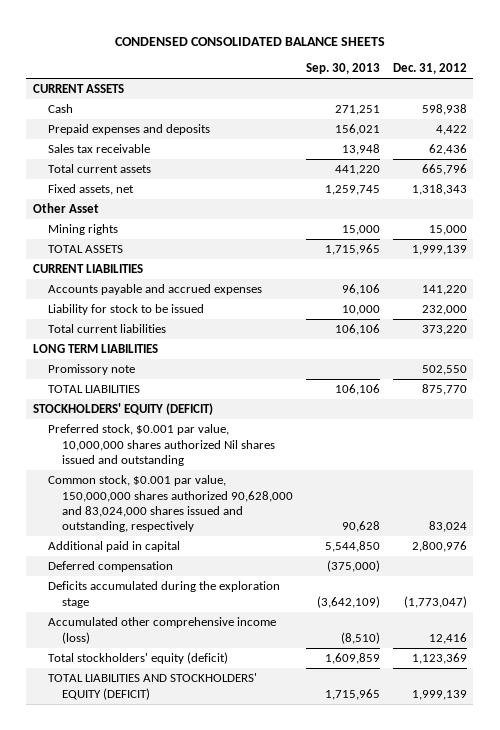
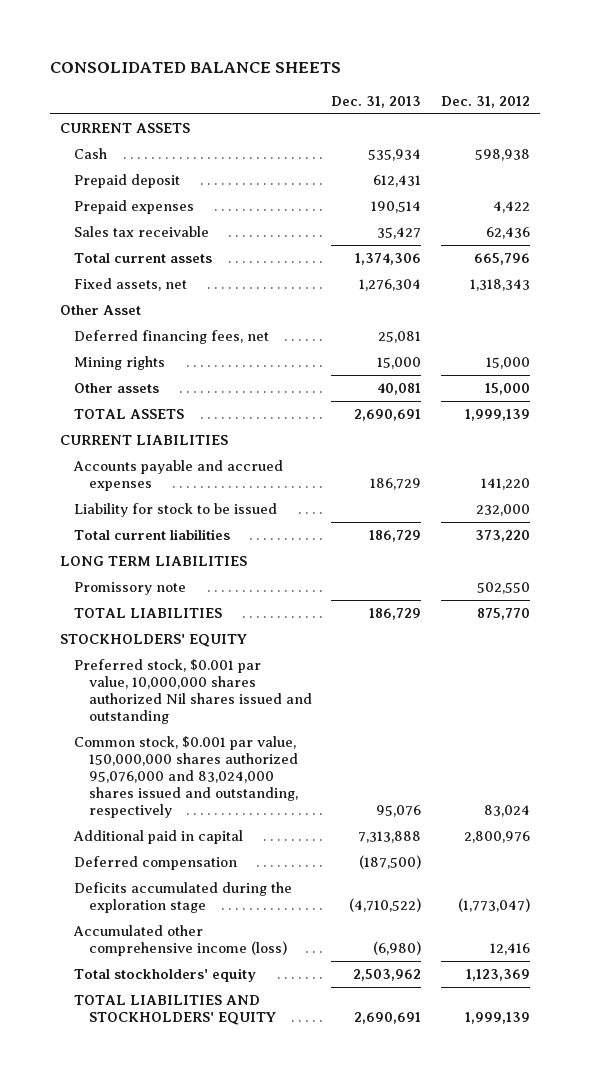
- CONDENSED CONSOLIDATED BALANCE SHEETS
+ CONSOLIDATED BALANCE SHEETS
- | Sep. 30, 2013 | Dec. 31, 2012
+ | Dec. 31, 2013 | Dec. 31, 2012
- Prepaid expenses and deposits | 156,021 | 4,422
+ Prepaid deposit | 612,431 |
+ Prepaid expenses | 190,514 | 4,422
+ Deferred financing fees, net | 25,081 |
+ Other assets | 40,081 | 15,000
- STOCKHOLDERS' EQUITY (DEFICIT)
+ STOCKHOLDERS' EQUITY
- Common stock, $0.001 par value, 150,000,000 shares authorized 90,628,000 and 83,024,000 shares issued and outstanding, respectively | 90,628 | 83,024
+ Common stock, $0.001 par value, 150,000,000 shares authorized 95,076,000 and 83,024,000 shares issued and outstanding, respectively | 95,076 | 83,024
- Total stockholders' equity (deficit) | 1,609,859 | 1,123,369
- TOTAL LIABILITIES AND STOCKHOLDERS' EQUITY (DEFICIT) | 1,715,965 | 1,999,139
+ Total stockholders' equity | 2,503,962 | 1,123,369
+ TOTAL LIABILITIES AND STOCKHOLDERS' EQUITY | 2,690,691 | 1,999,139

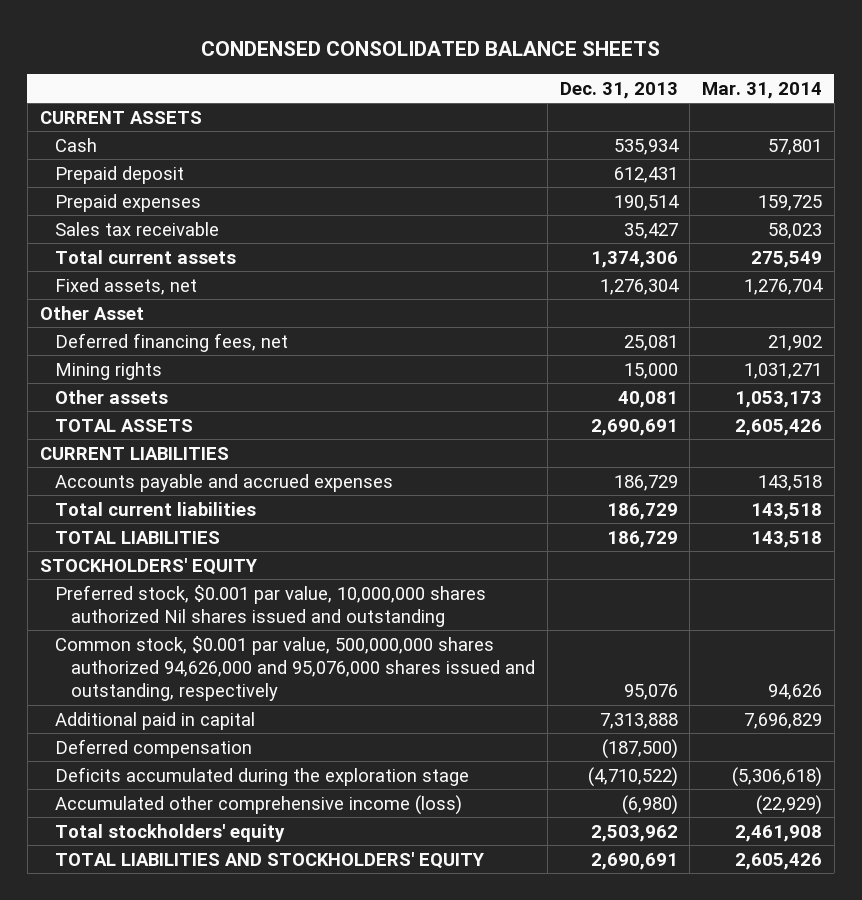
- CONSOLIDATED BALANCE SHEETS
+ CONDENSED CONSOLIDATED BALANCE SHEETS
- | Dec. 31, 2013 | Dec. 31, 2012
+ | Dec. 31, 2013 | Mar. 31, 2014
- Liability for stock to be issued | | 232,000
- LONG TERM LIABILITIES
- Promissory note | | 502,550
- Common stock, $0.001 par value, 150,000,000 shares authorized 95,076,000 and 83,024,000 shares issued and outstanding, respectively | 95,076 | 83,024
+ Common stock, $0.001 par value, 500,000,000 shares authorized 94,626,000 and 95,076,000 shares issued and outstanding, respectively | 95,076 | 94,626

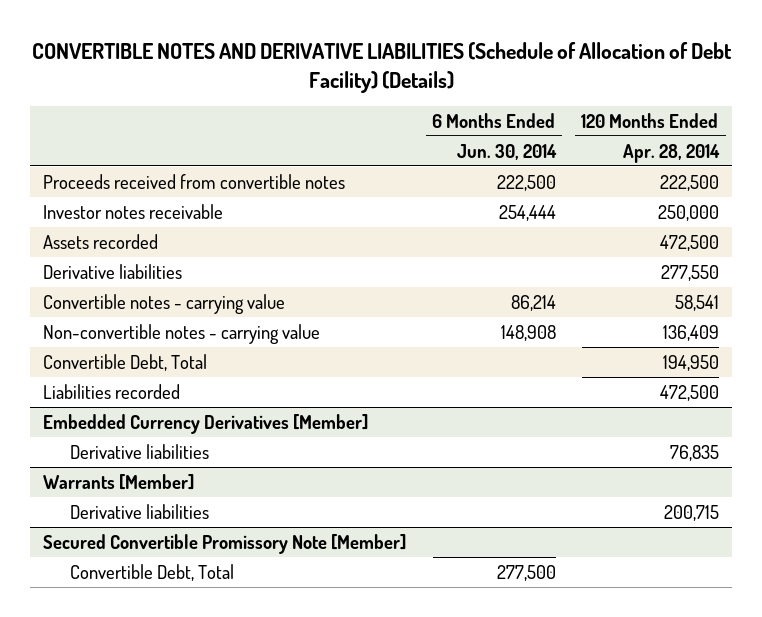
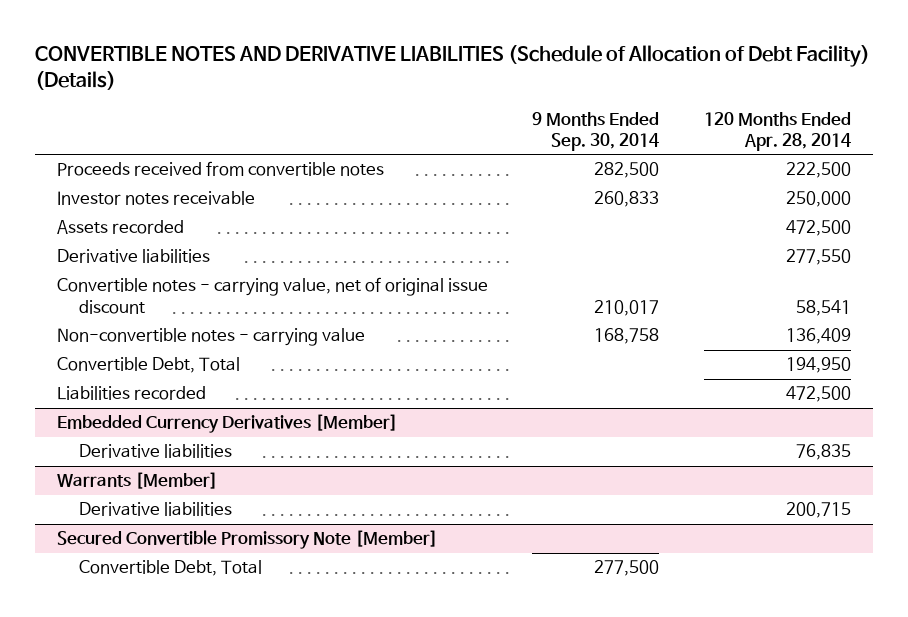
- | 6 Months Ended Jun. 30, 2014 | 120 Months Ended Apr. 28, 2014
+ | 9 Months Ended Sep. 30, 2014 | 120 Months Ended Apr. 28, 2014
- Convertible notes - carrying value | 86,214 | 58,541
+ Convertible notes - carrying value, net of original issue discount | 210,017 | 58,541

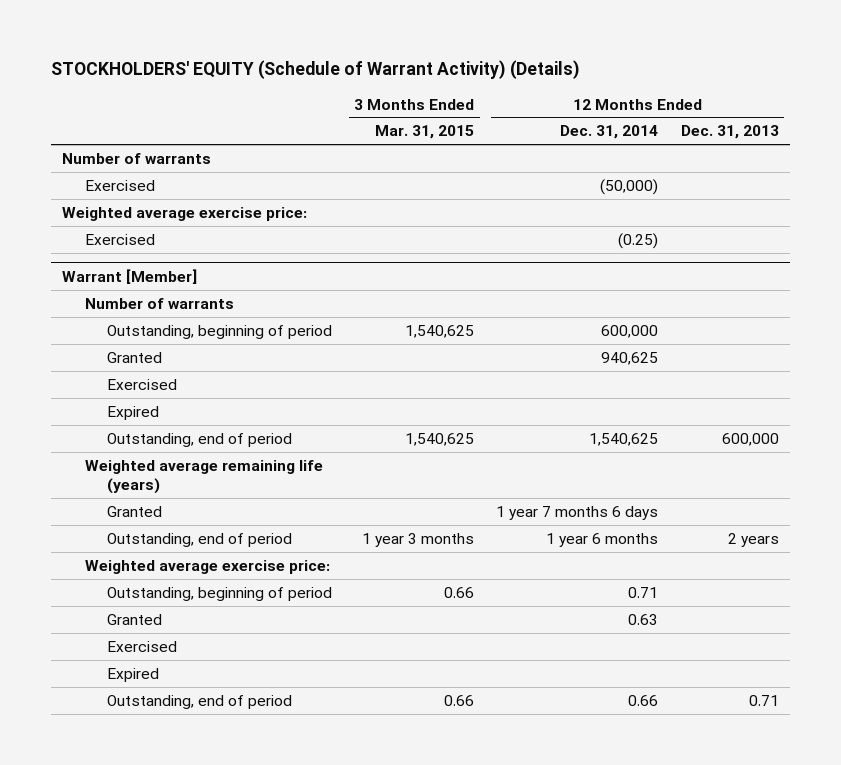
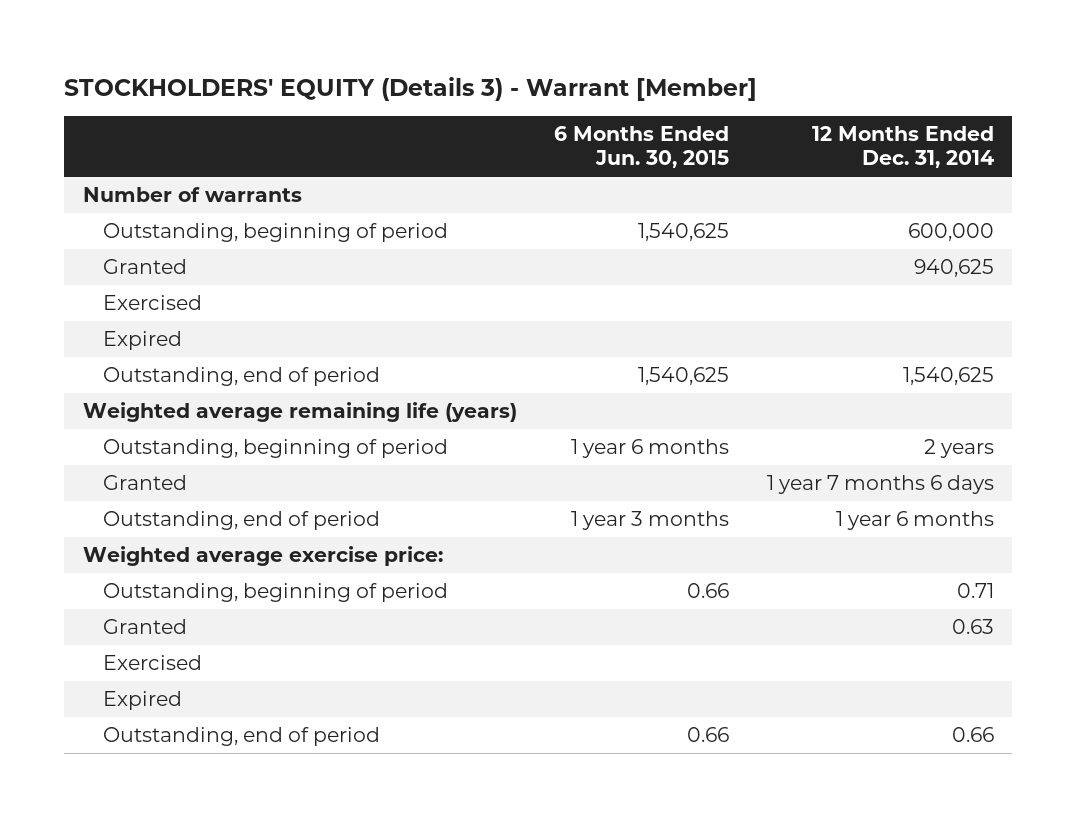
- STOCKHOLDERS' EQUITY (Schedule of Warrant Activity) (Details)
+ STOCKHOLDERS' EQUITY (Details 3) - Warrant [Member]
- | 3 Months Ended Mar. 31, 2015 | 12 Months Ended Dec. 31, 2014 | 12 Months Ended Dec. 31, 2013
+ | 6 Months Ended Jun. 30, 2015 | 12 Months Ended Dec. 31, 2014
- Exercised | | (50,000) |
- Weighted average exercise price:
- Exercised | | (0.25) |
- Warrant [Member]
- Number of warrants
+ Outstanding, beginning of period | 1 year 6 months | 2 years

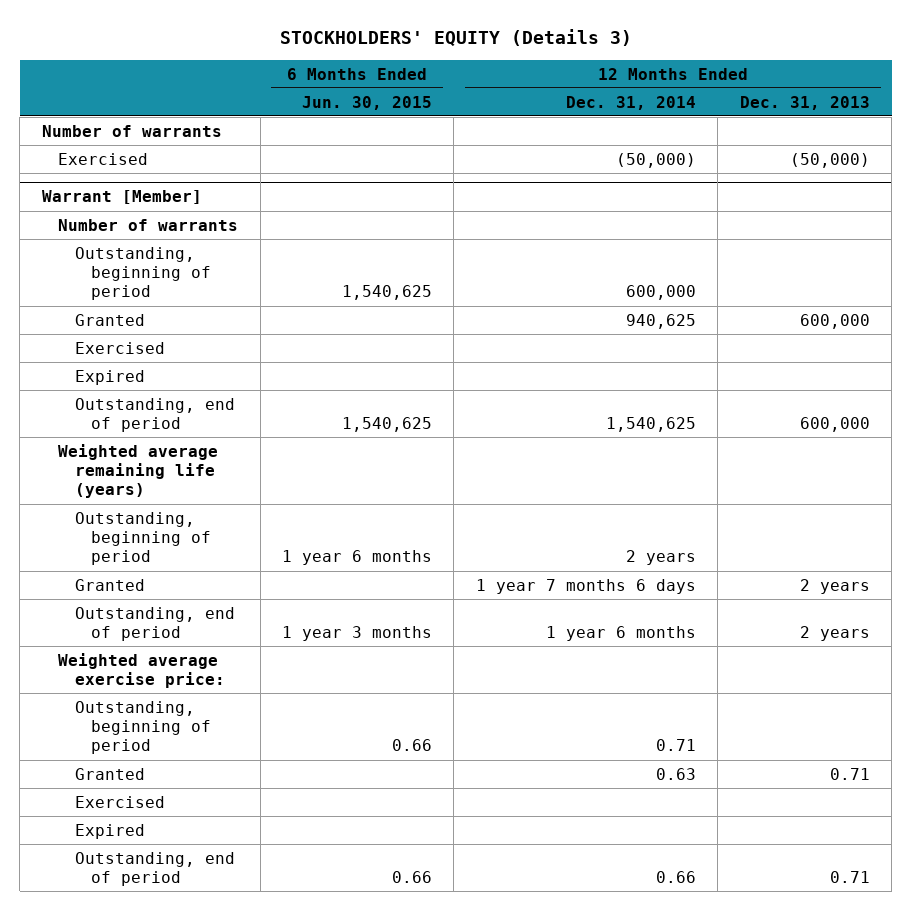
- STOCKHOLDERS' EQUITY (Details 3) - Warrant [Member]
+ STOCKHOLDERS' EQUITY (Details 3)
- | 6 Months Ended Jun. 30, 2015 | 12 Months Ended Dec. 31, 2014
+ | 6 Months Ended Jun. 30, 2015 | 12 Months Ended Dec. 31, 2014 | 12 Months Ended Dec. 31, 2013
+ Exercised | | (50,000) | (50,000)
+ Warrant [Member]
+ Number of warrants

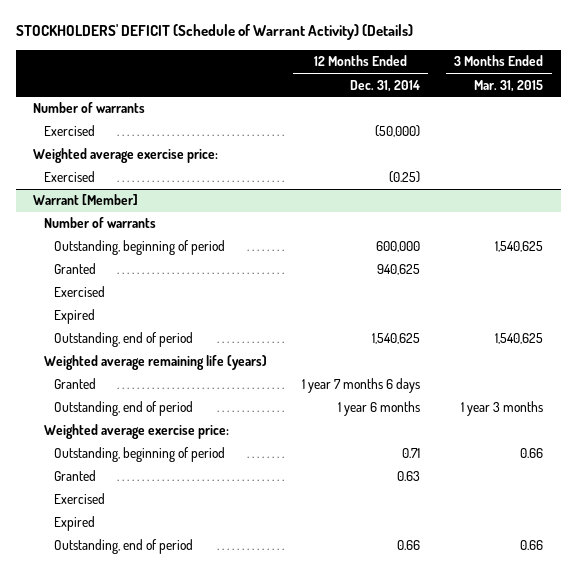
- STOCKHOLDERS' EQUITY (Details 3)
+ STOCKHOLDERS' DEFICIT (Schedule of Warrant Activity) (Details)
- | 6 Months Ended Jun. 30, 2015 | 12 Months Ended Dec. 31, 2014 | 12 Months Ended Dec. 31, 2013
+ | 12 Months Ended Dec. 31, 2014 | 3 Months Ended Mar. 31, 2015
+ Weighted average exercise price:
+ Exercised | (0.25) |
@ Warrant [Member]
- Outstanding, beginning of period | 1 year 6 months | 2 years |

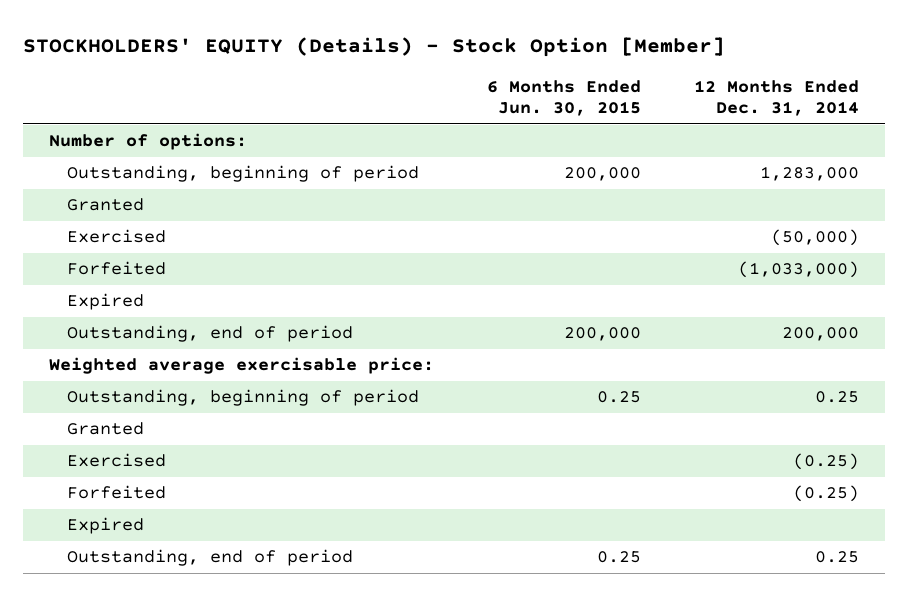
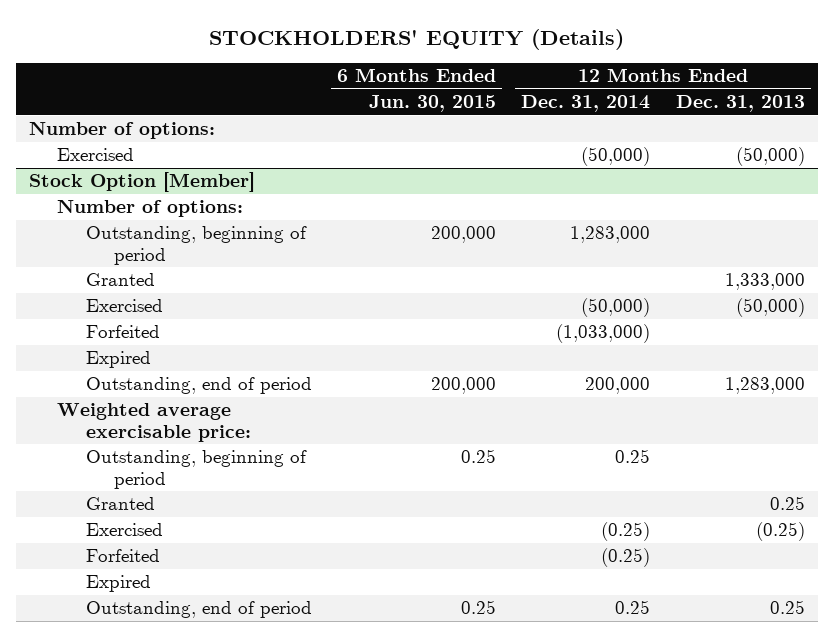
- STOCKHOLDERS' EQUITY (Details) - Stock Option [Member]
+ STOCKHOLDERS' EQUITY (Details)
- | 6 Months Ended Jun. 30, 2015 | 12 Months Ended Dec. 31, 2014
+ | 6 Months Ended Jun. 30, 2015 | 12 Months Ended Dec. 31, 2014 | 12 Months Ended Dec. 31, 2013
+ Exercised | | (50,000) | (50,000)
+ Stock Option [Member]
+ Number of options:

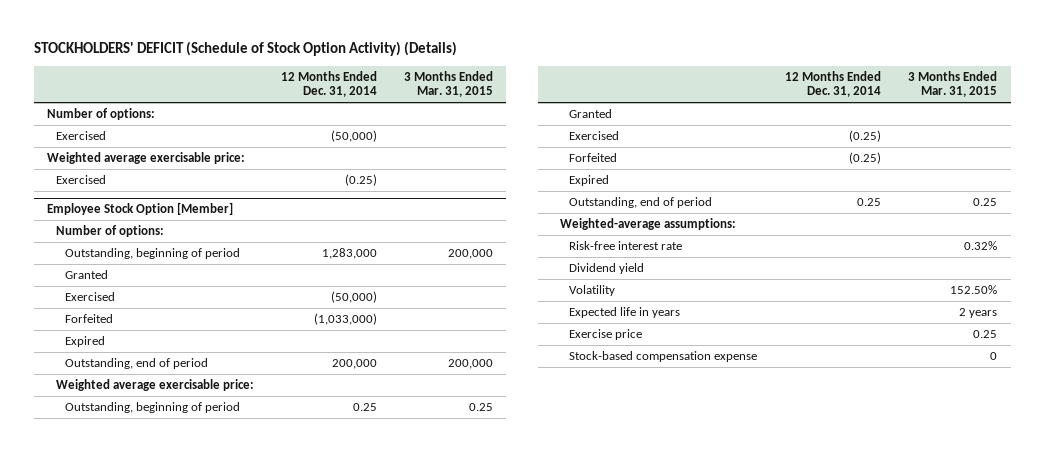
- STOCKHOLDERS' EQUITY (Details)
+ STOCKHOLDERS' DEFICIT (Schedule of Stock Option Activity) (Details)
- | 6 Months Ended Jun. 30, 2015 | 12 Months Ended Dec. 31, 2014 | 12 Months Ended Dec. 31, 2013
+ | 12 Months Ended Dec. 31, 2014 | 3 Months Ended Mar. 31, 2015
- Stock Option [Member]
+ Weighted average exercisable price:
+ Exercised | (0.25) |
+ Employee Stock Option [Member]
+ Weighted-average assumptions:
+ Risk-free interest rate | | 0.32%
+ Dividend yield
+ Volatility | | 152.50%
+ Expected life in years | | 2 years
+ Exercise price | | 0.25
+ Stock-based compensation expense | | 0

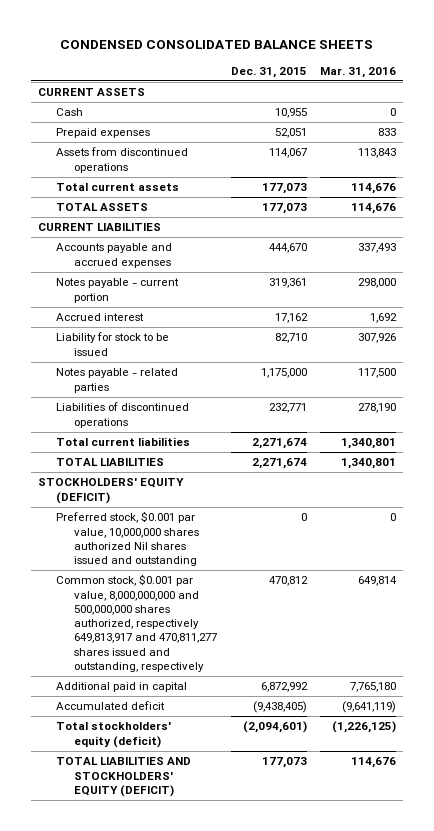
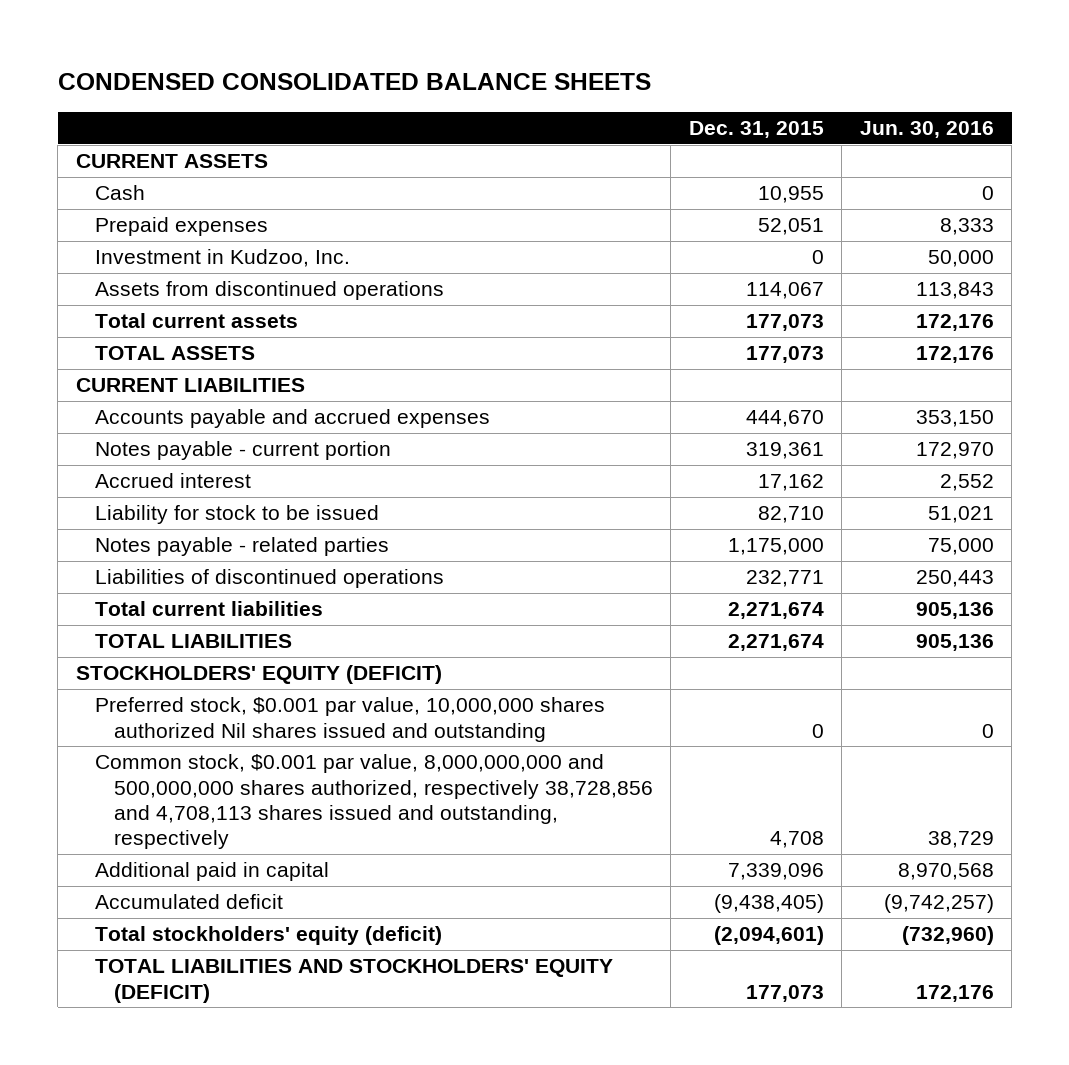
- | Dec. 31, 2015 | Mar. 31, 2016
+ | Dec. 31, 2015 | Jun. 30, 2016
+ Investment in Kudzoo, Inc. | 0 | 50,000
- Common stock, $0.001 par value, 8,000,000,000 and 500,000,000 shares authorized, respectively 649,813,917 and 470,811,277 shares issued and outstanding, respectively | 470,812 | 649,814
- Additional paid in capital | 6,872,992 | 7,765,180
+ Common stock, $0.001 par value, 8,000,000,000 and 500,000,000 shares authorized, respectively 38,728,856 and 4,708,113 shares issued and outstanding, respectively | 4,708 | 38,729
+ Additional paid in capital | 7,339,096 | 8,970,568

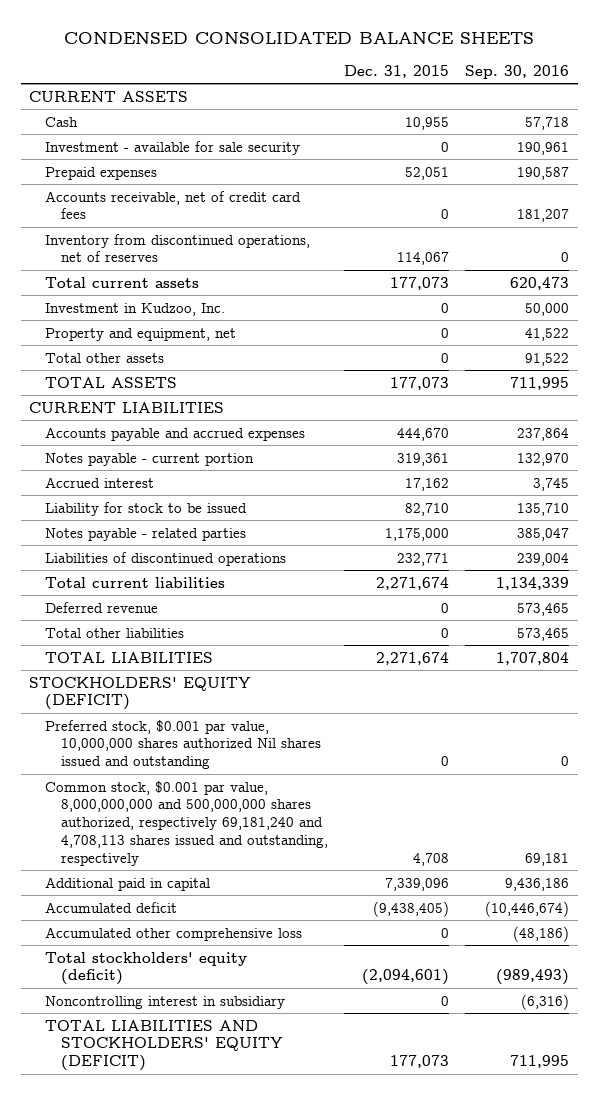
- | Dec. 31, 2015 | Jun. 30, 2016
+ | Dec. 31, 2015 | Sep. 30, 2016
+ Investment - available for sale security | 0 | 190,961
- Assets from discontinued operations | 114,067 | 113,843
+ Accounts receivable, net of credit card fees | 0 | 181,207
+ Inventory from discontinued operations, net of reserves | 114,067 | 0
moved down: Investment in Kudzoo, Inc. | 0 | 50,000
+ Property and equipment, net | 0 | 41,522
+ Total other assets | 0 | 91,522
+ Deferred revenue | 0 | 573,465
+ Total other liabilities | 0 | 573,465
- Common stock, $0.001 par value, 8,000,000,000 and 500,000,000 shares authorized, respectively 38,728,856 and 4,708,113 shares issued and outstanding, respectively | 4,708 | 38,729
+ Common stock, $0.001 par value, 8,000,000,000 and 500,000,000 shares authorized, respectively 69,181,240 and 4,708,113 shares issued and outstanding, respectively | 4,708 | 69,181
+ Accumulated other comprehensive loss | 0 | (48,186)
+ Noncontrolling interest in subsidiary | 0 | (6,316)

